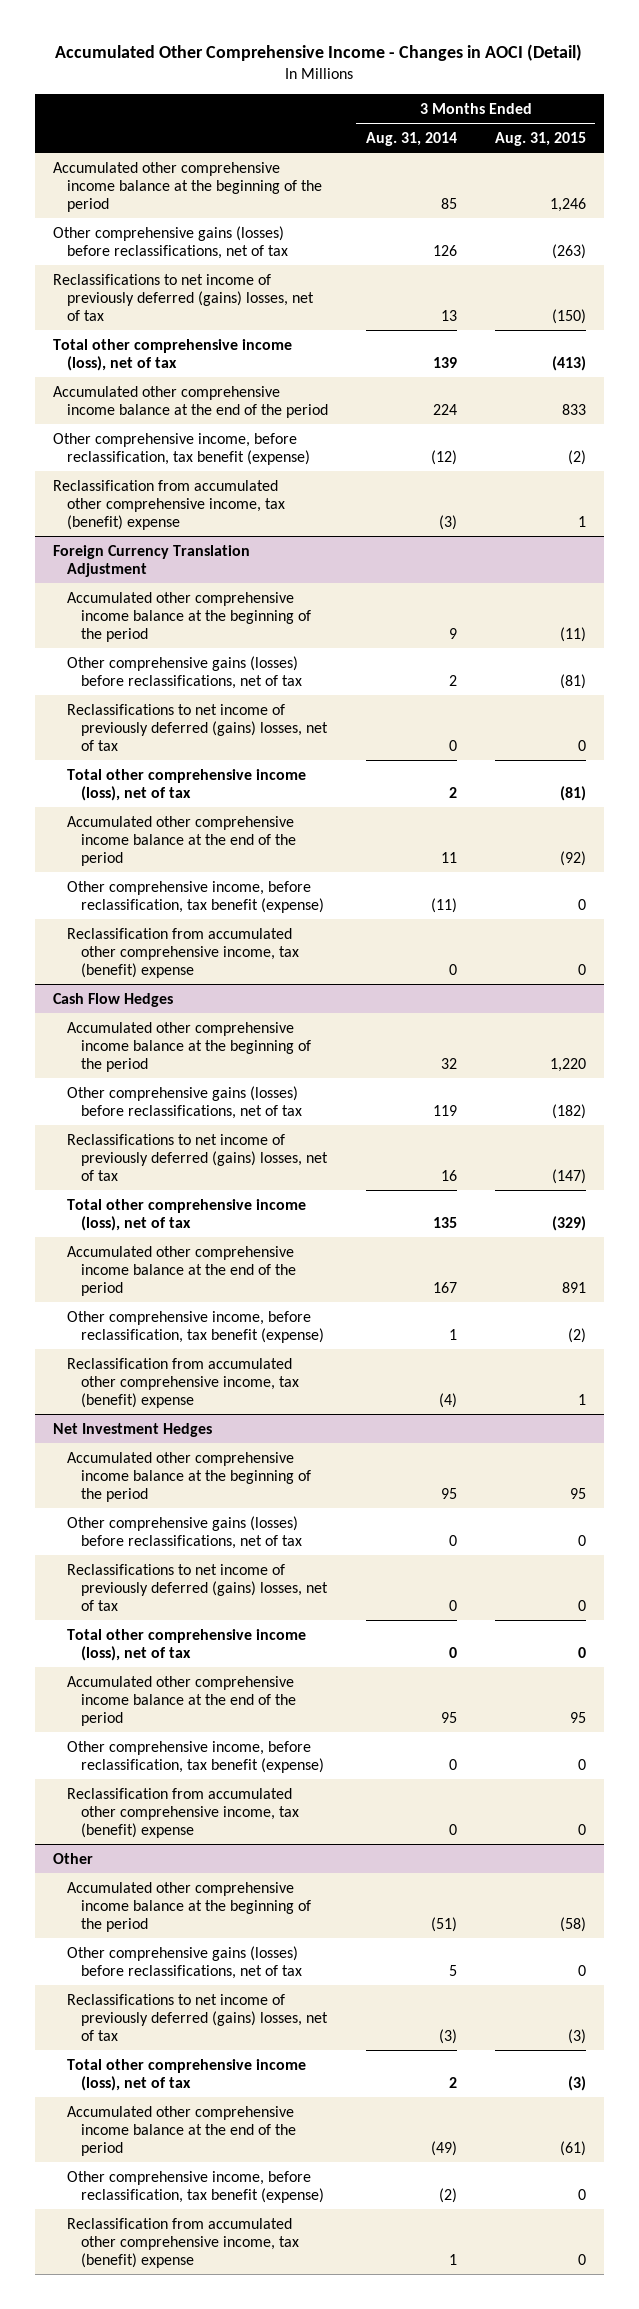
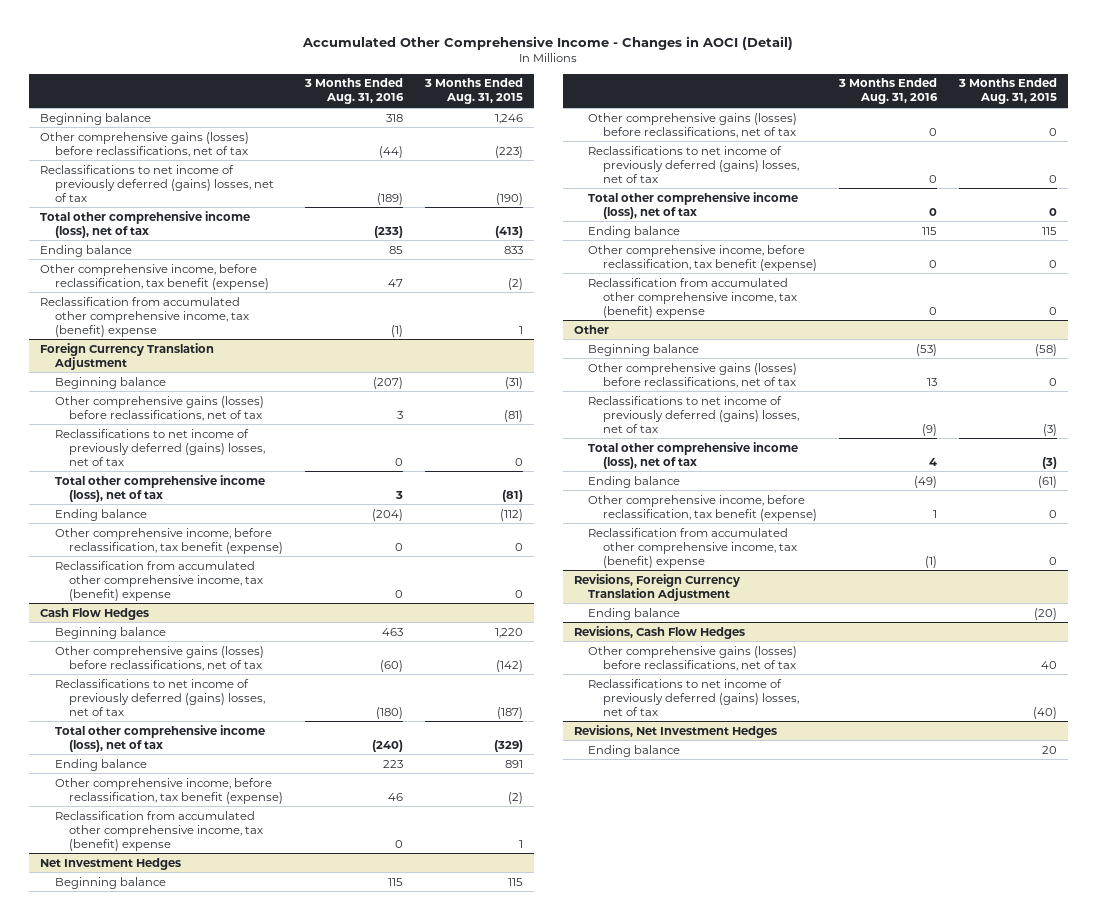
- | 3 Months Ended Aug. 31, 2014 | 3 Months Ended Aug. 31, 2015
+ | 3 Months Ended Aug. 31, 2016 | 3 Months Ended Aug. 31, 2015
- Accumulated other comprehensive income balance at the beginning of the period | 85 | 1,246
- Other comprehensive gains (losses) before reclassifications, net of tax | 126 | (263)
- Reclassifications to net income of previously deferred (gains) losses, net of tax | 13 | (150)
+ Beginning balance | 318 | 1,246
+ Other comprehensive gains (losses) before reclassifications, net of tax | (44) | (223)
+ Reclassifications to net income of previously deferred (gains) losses, net of tax | (189) | (190)
- Accumulated other comprehensive income balance at the end of the period | 224 | 833
+ Ending balance | 85 | 833
@ Foreign Currency Translation Adjustment
- Accumulated other comprehensive income balance at the beginning of the period | 9 | (11)
+ Beginning balance | (207) | (31)
- Accumulated other comprehensive income balance at the end of the period | 11 | (92)
+ Ending balance | (204) | (112)
@ Cash Flow Hedges
- Accumulated other comprehensive income balance at the beginning of the period | 32 | 1,220
- Other comprehensive gains (losses) before reclassifications, net of tax | 119 | (182)
- Reclassifications to net income of previously deferred (gains) losses, net of tax | 16 | (147)
+ Beginning balance | 463 | 1,220
+ Other comprehensive gains (losses) before reclassifications, net of tax | (60) | (142)
+ Reclassifications to net income of previously deferred (gains) losses, net of tax | (180) | (187)
- Accumulated other comprehensive income balance at the end of the period | 167 | 891
+ Ending balance | 223 | 891
@ Net Investment Hedges
- Accumulated other comprehensive income balance at the beginning of the period | 95 | 95
+ Beginning balance | 115 | 115
- Accumulated other comprehensive income balance at the end of the period | 95 | 95
+ Ending balance | 115 | 115
@ Other
- Accumulated other comprehensive income balance at the beginning of the period | (51) | (58)
+ Beginning balance | (53) | (58)
- Accumulated other comprehensive income balance at the end of the period | (49) | (61)
+ Ending balance | (49) | (61)
+ Revisions, Foreign Currency Translation Adjustment
+ Ending balance | | (20)
+ Revisions, Cash Flow Hedges
+ Other comprehensive gains (losses) before reclassifications, net of tax | | 40
+ Reclassifications to net income of previously deferred (gains) losses, net of tax | | (40)
+ Revisions, Net Investment Hedges
+ Ending balance | | 20

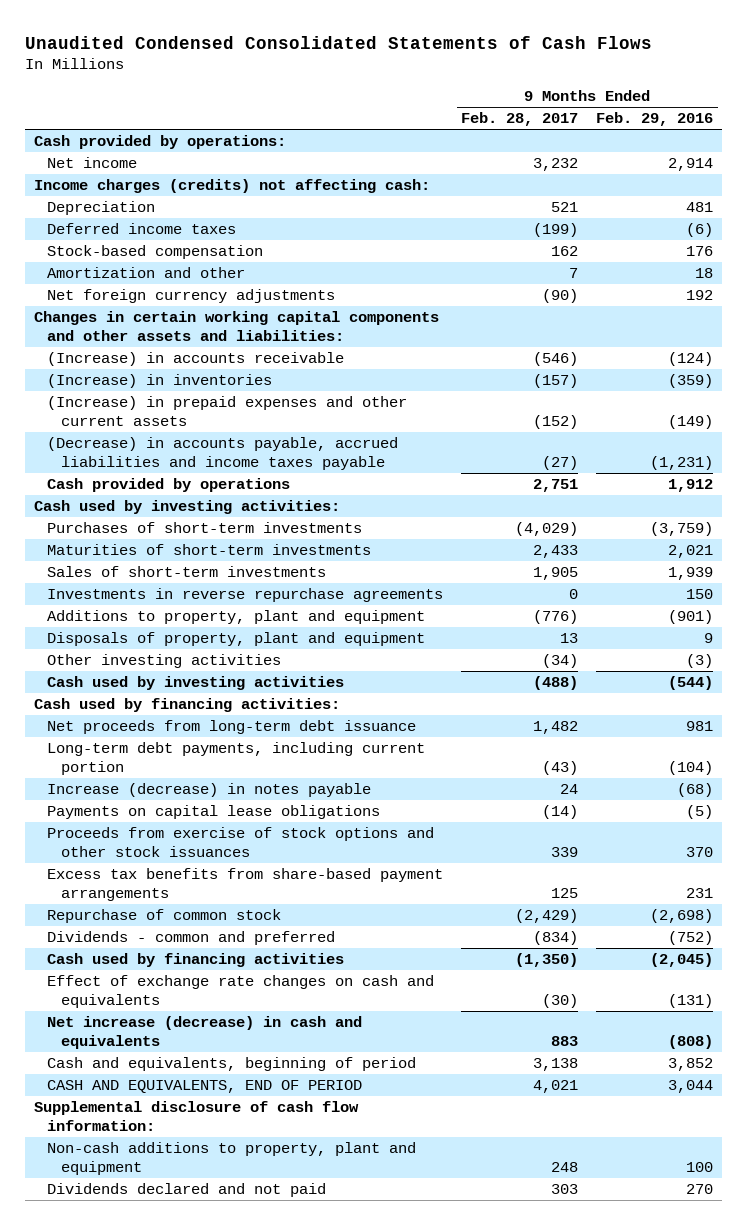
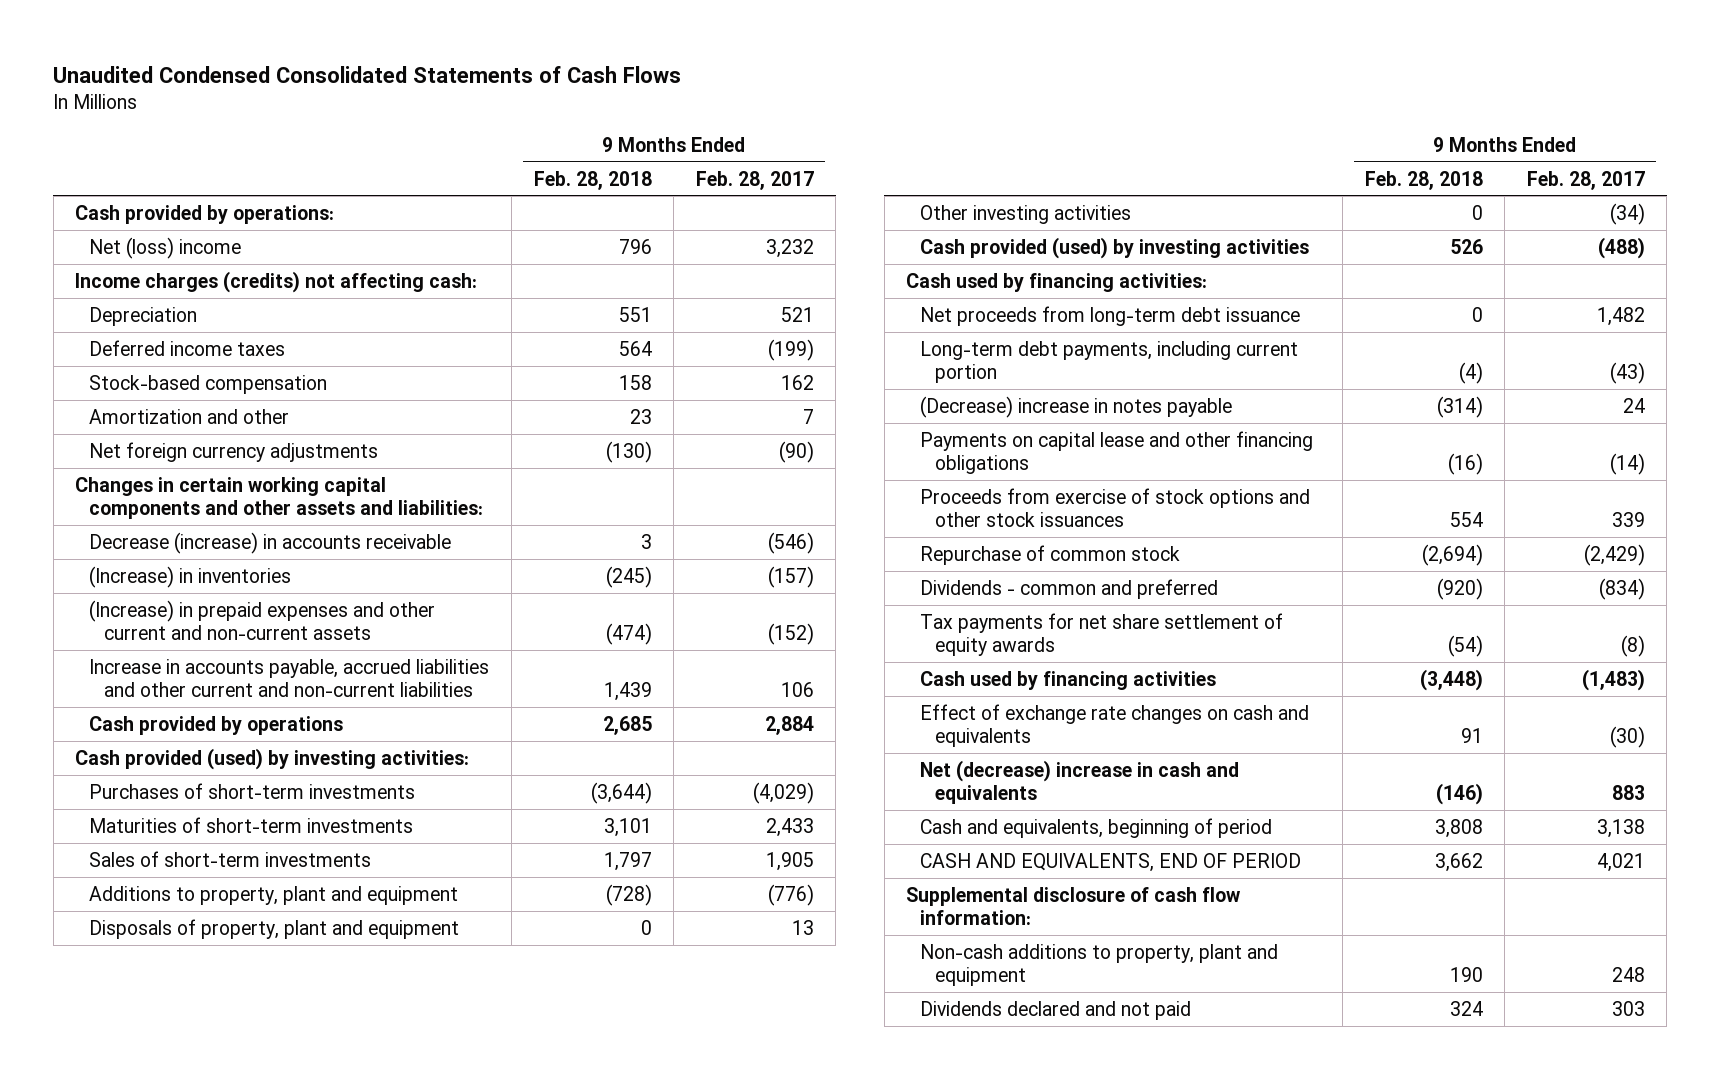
- | 9 Months Ended Feb. 28, 2017 | 9 Months Ended Feb. 29, 2016
+ | 9 Months Ended Feb. 28, 2018 | 9 Months Ended Feb. 28, 2017
- Net income | 3,232 | 2,914
+ Net (loss) income | 796 | 3,232
- (Increase) in accounts receivable | (546) | (124)
+ Decrease (increase) in accounts receivable | 3 | (546)
- (Increase) in prepaid expenses and other current assets | (152) | (149)
- (Decrease) in accounts payable, accrued liabilities and income taxes payable | (27) | (1,231)
- Cash provided by operations | 2,751 | 1,912
- Cash used by investing activities:
+ (Increase) in prepaid expenses and other current and non-current assets | (474) | (152)
+ Increase in accounts payable, accrued liabilities and other current and non-current liabilities | 1,439 | 106
+ Cash provided by operations | 2,685 | 2,884
+ Cash provided (used) by investing activities:
- Investments in reverse repurchase agreements | 0 | 150
- Cash used by investing activities | (488) | (544)
+ Cash provided (used) by investing activities | 526 | (488)
- Increase (decrease) in notes payable | 24 | (68)
- Payments on capital lease obligations | (14) | (5)
+ (Decrease) increase in notes payable | (314) | 24
+ Payments on capital lease and other financing obligations | (16) | (14)
- Excess tax benefits from share-based payment arrangements | 125 | 231
- Cash used by financing activities | (1,350) | (2,045)
+ Tax payments for net share settlement of equity awards | (54) | (8)
+ Cash used by financing activities | (3,448) | (1,483)
- Net increase (decrease) in cash and equivalents | 883 | (808)
+ Net (decrease) increase in cash and equivalents | (146) | 883

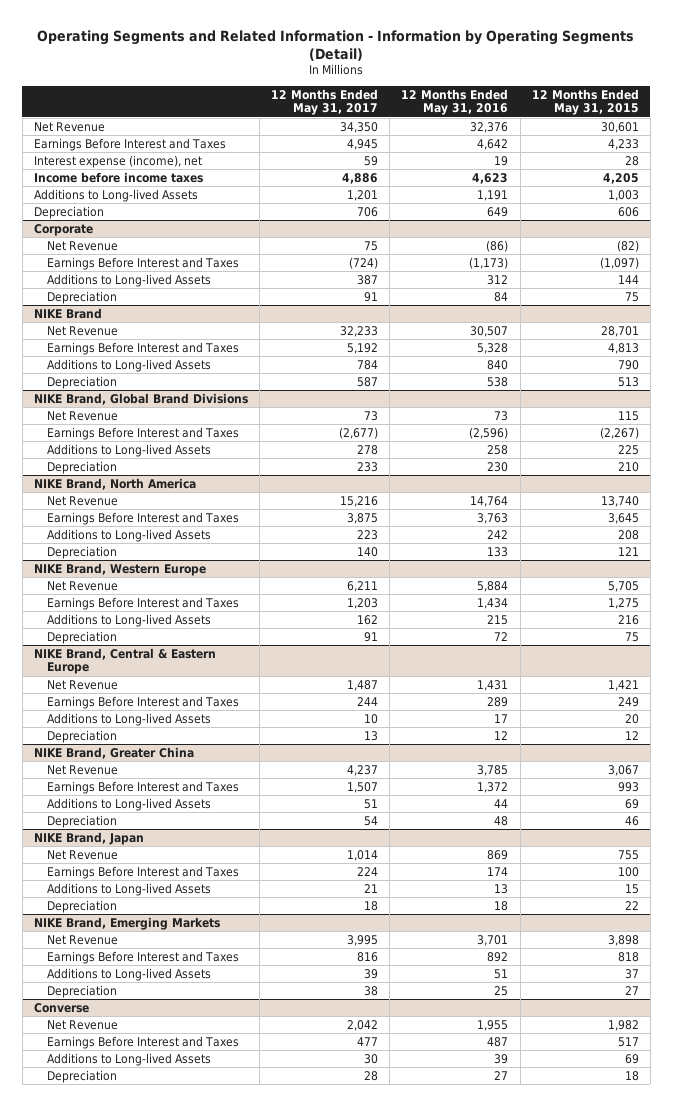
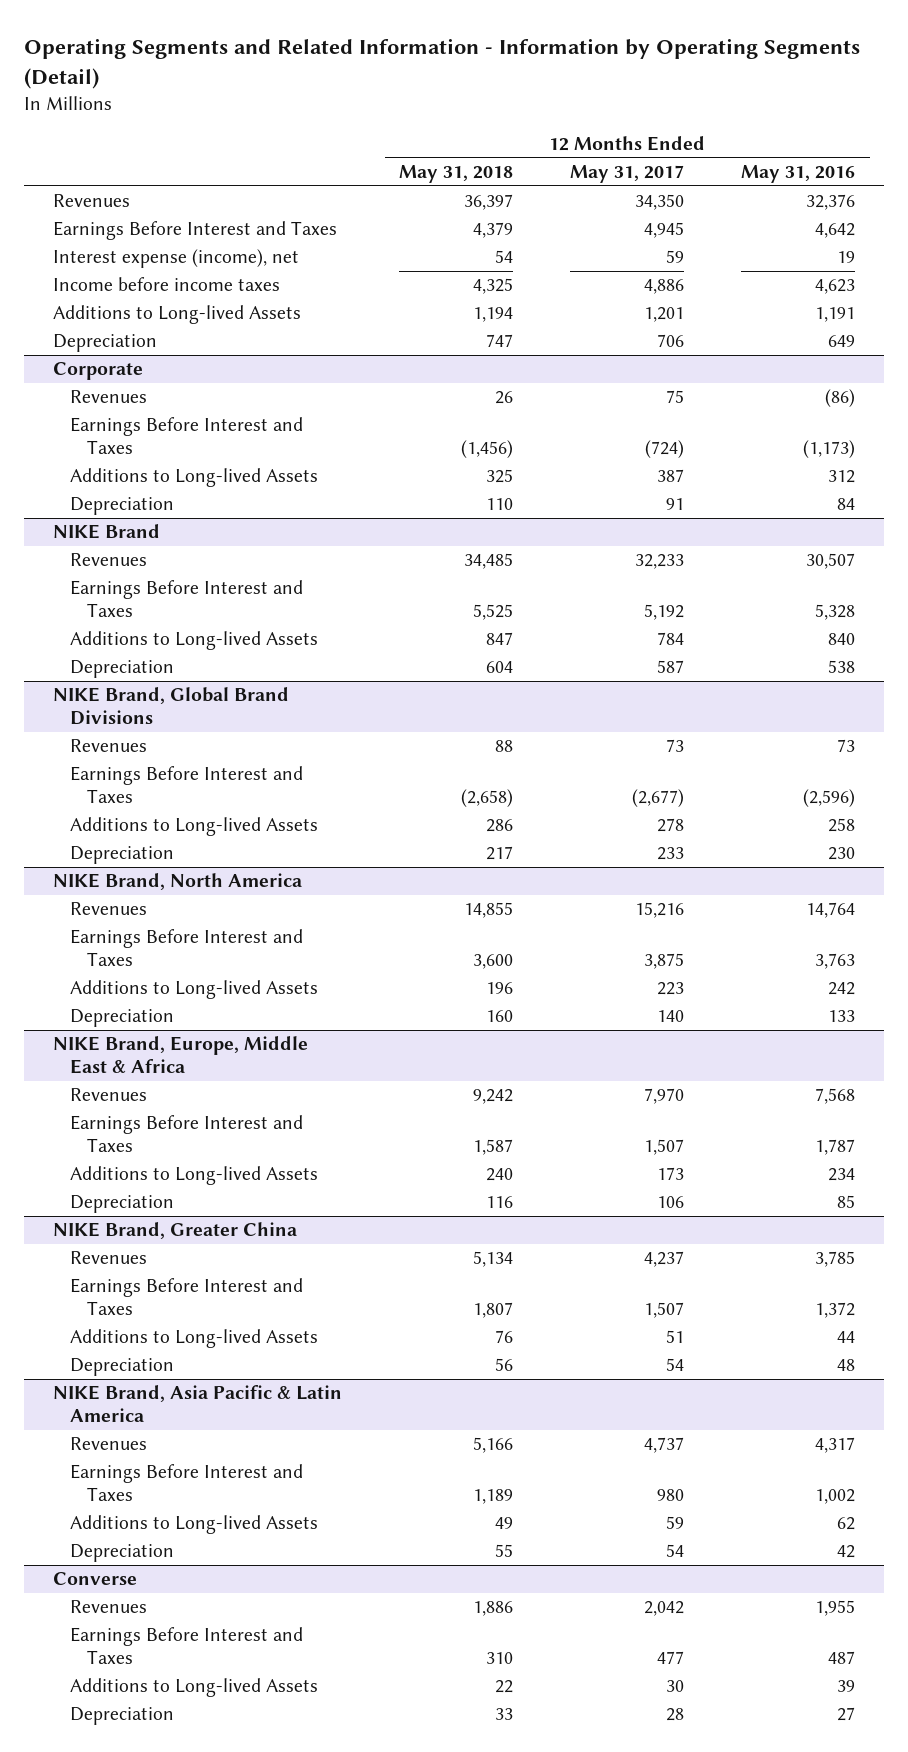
- | 12 Months Ended May 31, 2017 | 12 Months Ended May 31, 2016 | 12 Months Ended May 31, 2015
+ | 12 Months Ended May 31, 2018 | 12 Months Ended May 31, 2017 | 12 Months Ended May 31, 2016
- Net Revenue | 34,350 | 32,376 | 30,601
+ Revenues | 36,397 | 34,350 | 32,376
@ Corporate
- Net Revenue | 75 | (86) | (82)
+ Revenues | 26 | 75 | (86)
@ NIKE Brand
- Net Revenue | 32,233 | 30,507 | 28,701
+ Revenues | 34,485 | 32,233 | 30,507
@ NIKE Brand, Global Brand Divisions
- Net Revenue | 73 | 73 | 115
+ Revenues | 88 | 73 | 73
@ NIKE Brand, North America
- Net Revenue | 15,216 | 14,764 | 13,740
+ Revenues | 14,855 | 15,216 | 14,764
- NIKE Brand, Western Europe
- Net Revenue | 6,211 | 5,884 | 5,705
- Earnings Before Interest and Taxes | 1,203 | 1,434 | 1,275
- Additions to Long-lived Assets | 162 | 215 | 216
- Depreciation | 91 | 72 | 75
- NIKE Brand, Central & Eastern Europe
- Net Revenue | 1,487 | 1,431 | 1,421
- Earnings Before Interest and Taxes | 244 | 289 | 249
- Additions to Long-lived Assets | 10 | 17 | 20
- Depreciation | 13 | 12 | 12
+ NIKE Brand, Europe, Middle East & Africa
+ Revenues | 9,242 | 7,970 | 7,568
+ Earnings Before Interest and Taxes | 1,587 | 1,507 | 1,787
+ Additions to Long-lived Assets | 240 | 173 | 234
+ Depreciation | 116 | 106 | 85
@ NIKE Brand, Greater China
- Net Revenue | 4,237 | 3,785 | 3,067
+ Revenues | 5,134 | 4,237 | 3,785
- NIKE Brand, Japan
- Net Revenue | 1,014 | 869 | 755
- Earnings Before Interest and Taxes | 224 | 174 | 100
- Additions to Long-lived Assets | 21 | 13 | 15
- Depreciation | 18 | 18 | 22
- NIKE Brand, Emerging Markets
- Net Revenue | 3,995 | 3,701 | 3,898
- Earnings Before Interest and Taxes | 816 | 892 | 818
- Additions to Long-lived Assets | 39 | 51 | 37
- Depreciation | 38 | 25 | 27
+ NIKE Brand, Asia Pacific & Latin America
+ Revenues | 5,166 | 4,737 | 4,317
+ Earnings Before Interest and Taxes | 1,189 | 980 | 1,002
+ Additions to Long-lived Assets | 49 | 59 | 62
+ Depreciation | 55 | 54 | 42
@ Converse
- Net Revenue | 2,042 | 1,955 | 1,982
+ Revenues | 1,886 | 2,042 | 1,955

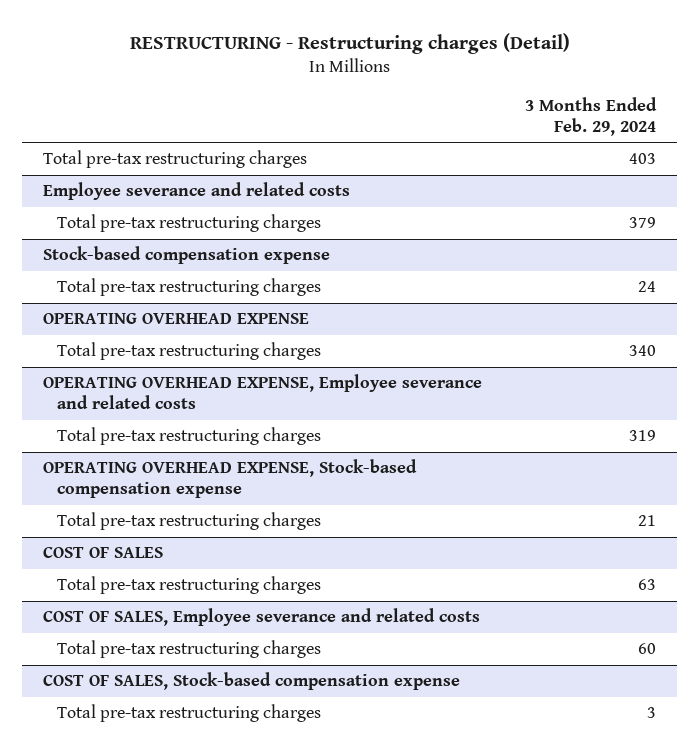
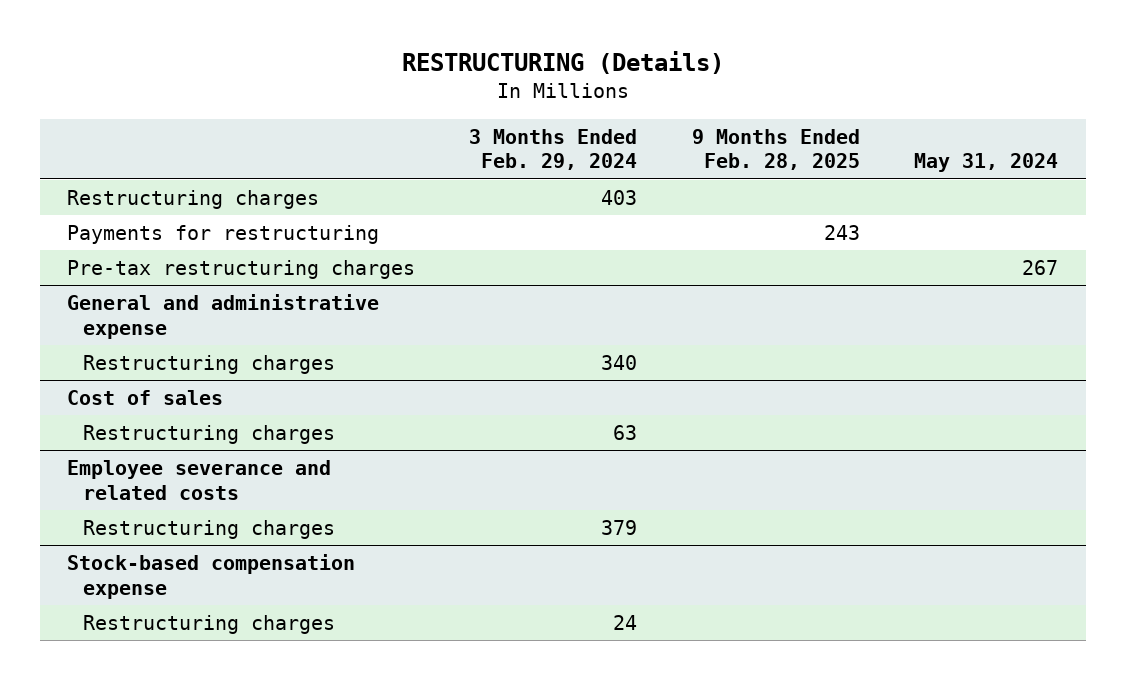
- RESTRUCTURING - Restructuring charges (Detail)
+ RESTRUCTURING (Details)
- | 3 Months Ended Feb. 29, 2024
+ | 3 Months Ended Feb. 29, 2024 | 9 Months Ended Feb. 28, 2025 | May 31, 2024
- Total pre-tax restructuring charges | 403
+ Restructuring charges | 403 | |
+ Payments for restructuring | | 243 |
+ Pre-tax restructuring charges | | | 267
+ General and administrative expense
+ Restructuring charges | 340 | |
+ Cost of sales
+ Restructuring charges | 63 | |
@ Employee severance and related costs
- Total pre-tax restructuring charges | 379
+ Restructuring charges | 379 | |
@ Stock-based compensation expense
- Total pre-tax restructuring charges | 24
- OPERATING OVERHEAD EXPENSE
- Total pre-tax restructuring charges | 340
- OPERATING OVERHEAD EXPENSE, Employee severance and related costs
- Total pre-tax restructuring charges | 319
- OPERATING OVERHEAD EXPENSE, Stock-based compensation expense
- Total pre-tax restructuring charges | 21
- COST OF SALES
- Total pre-tax restructuring charges | 63
- COST OF SALES, Employee severance and related costs
- Total pre-tax restructuring charges | 60
- COST OF SALES, Stock-based compensation expense
- Total pre-tax restructuring charges | 3
@ Stock-based compensation expense
+ Restructuring charges | 24 | |

